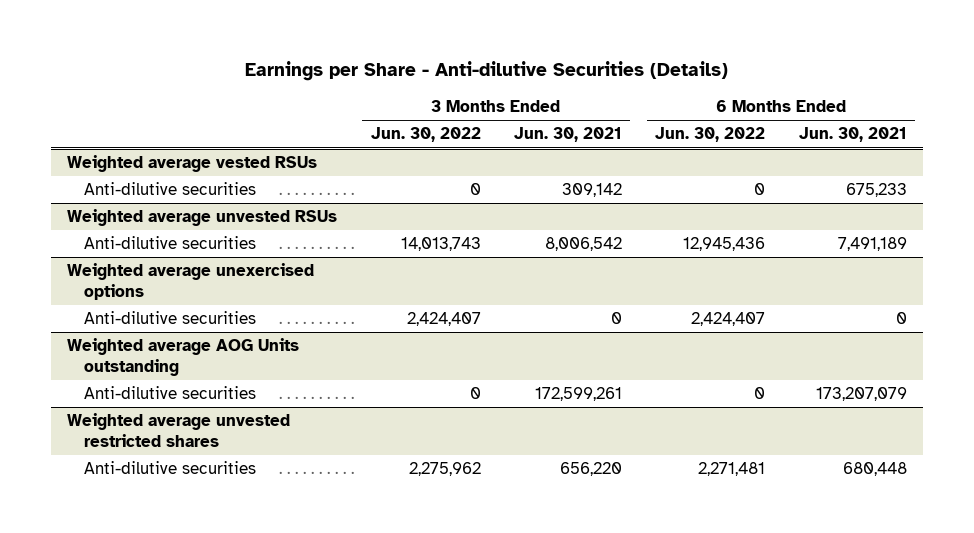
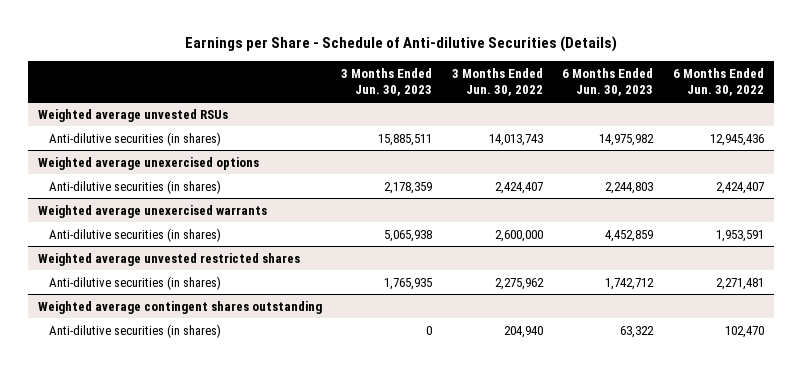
- Earnings per Share - Anti-dilutive Securities (Details)
+ Earnings per Share - Schedule of Anti-dilutive Securities (Details)
- | 3 Months Ended Jun. 30, 2022 | 3 Months Ended Jun. 30, 2021 | 6 Months Ended Jun. 30, 2022 | 6 Months Ended Jun. 30, 2021
+ | 3 Months Ended Jun. 30, 2023 | 3 Months Ended Jun. 30, 2022 | 6 Months Ended Jun. 30, 2023 | 6 Months Ended Jun. 30, 2022
- Weighted average vested RSUs
- Anti-dilutive securities | 0 | 309,142 | 0 | 675,233
@ Weighted average unvested RSUs
- Anti-dilutive securities | 14,013,743 | 8,006,542 | 12,945,436 | 7,491,189
+ Anti-dilutive securities (in shares) | 15,885,511 | 14,013,743 | 14,975,982 | 12,945,436
@ Weighted average unexercised options
- Anti-dilutive securities | 2,424,407 | 0 | 2,424,407 | 0
- Weighted average AOG Units outstanding
- Anti-dilutive securities | 0 | 172,599,261 | 0 | 173,207,079
@ Weighted average unexercised options
+ Anti-dilutive securities (in shares) | 2,178,359 | 2,424,407 | 2,244,803 | 2,424,407
+ Weighted average unexercised warrants
+ Anti-dilutive securities (in shares) | 5,065,938 | 2,600,000 | 4,452,859 | 1,953,591
@ Weighted average unvested restricted shares
- Anti-dilutive securities | 2,275,962 | 656,220 | 2,271,481 | 680,448
+ Anti-dilutive securities (in shares) | 1,765,935 | 2,275,962 | 1,742,712 | 2,271,481
+ Weighted average contingent shares outstanding
+ Anti-dilutive securities (in shares) | 0 | 204,940 | 63,322 | 102,470

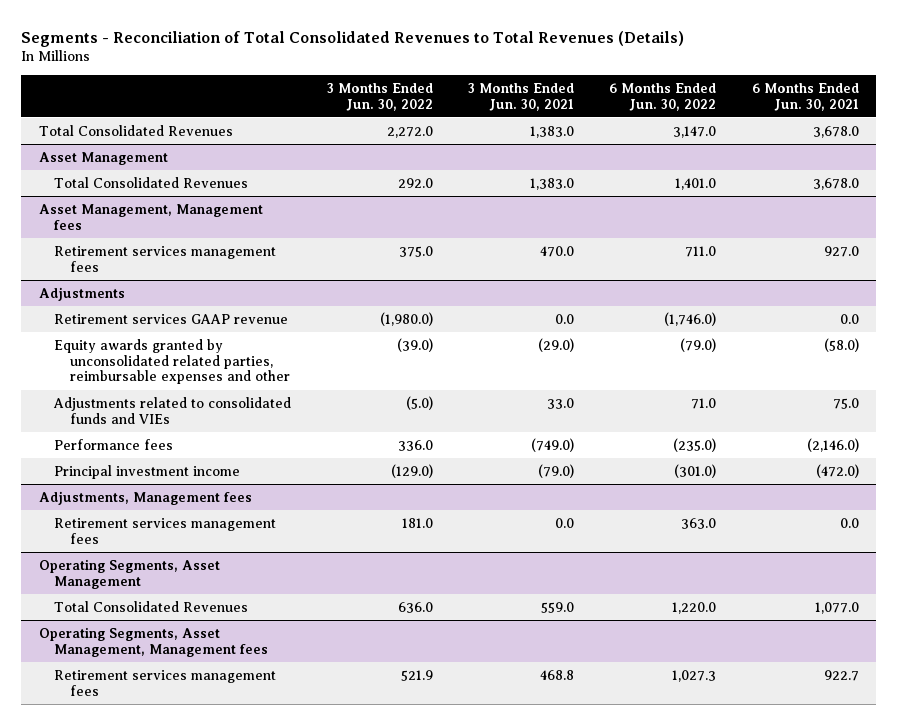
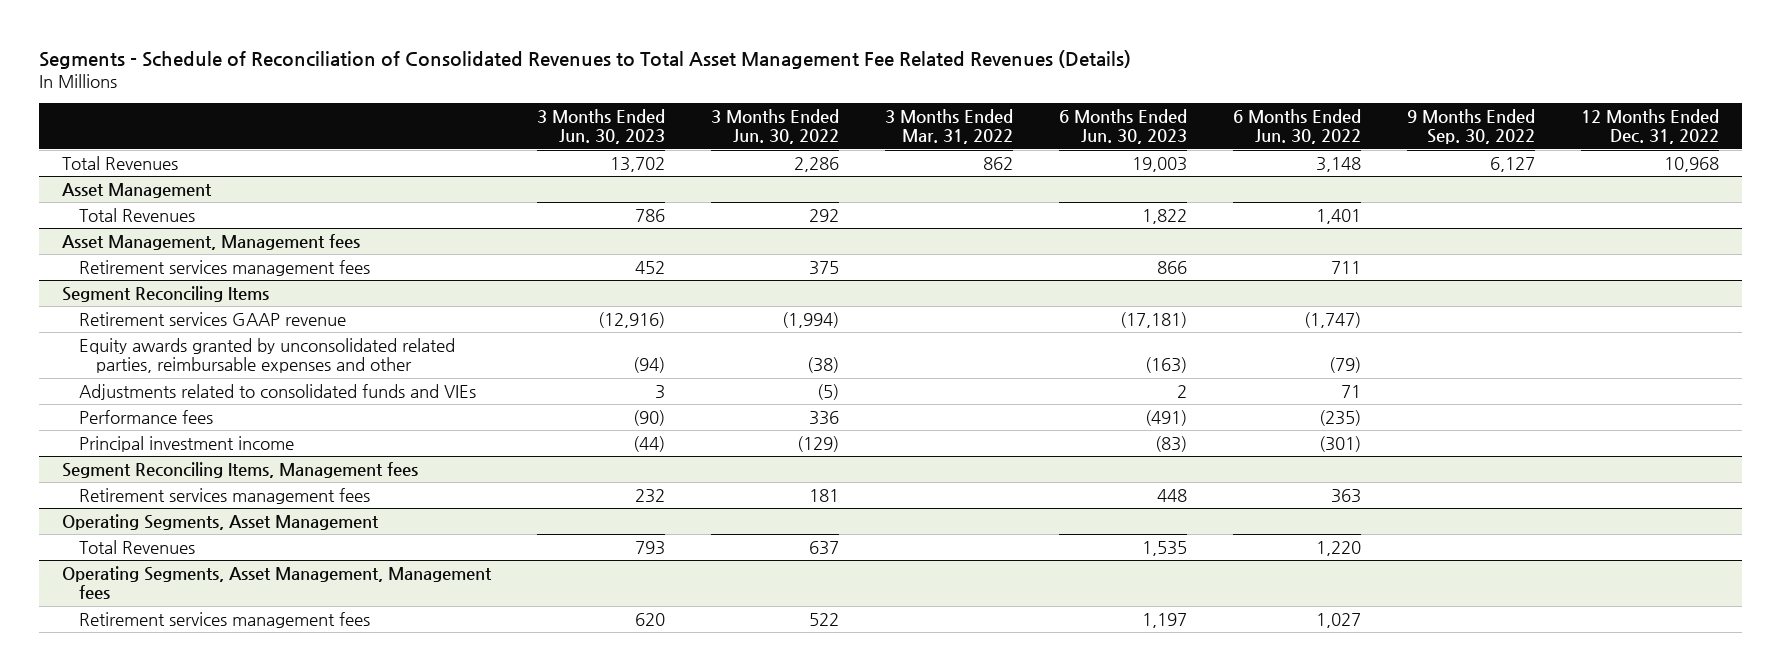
- Segments - Reconciliation of Total Consolidated Revenues to Total Revenues (Details)
+ Segments - Schedule of Reconciliation of Consolidated Revenues to Total Asset Management Fee Related Revenues (Details)
- | 3 Months Ended Jun. 30, 2022 | 3 Months Ended Jun. 30, 2021 | 6 Months Ended Jun. 30, 2022 | 6 Months Ended Jun. 30, 2021
+ | 3 Months Ended Jun. 30, 2023 | 3 Months Ended Jun. 30, 2022 | 3 Months Ended Mar. 31, 2022 | 6 Months Ended Jun. 30, 2023 | 6 Months Ended Jun. 30, 2022 | 9 Months Ended Sep. 30, 2022 | 12 Months Ended Dec. 31, 2022
- Total Consolidated Revenues | 2,272.0 | 1,383.0 | 3,147.0 | 3,678.0
+ Total Revenues | 13,702 | 2,286 | 862 | 19,003 | 3,148 | 6,127 | 10,968
@ Asset Management
- Total Consolidated Revenues | 292.0 | 1,383.0 | 1,401.0 | 3,678.0
+ Total Revenues | 786 | 292 | | 1,822 | 1,401 | |
@ Asset Management, Management fees
- Retirement services management fees | 375.0 | 470.0 | 711.0 | 927.0
- Adjustments
- Retirement services GAAP revenue | (1,980.0) | 0.0 | (1,746.0) | 0.0
- Equity awards granted by unconsolidated related parties, reimbursable expenses and other | (39.0) | (29.0) | (79.0) | (58.0)
- Adjustments related to consolidated funds and VIEs | (5.0) | 33.0 | 71.0 | 75.0
- Performance fees | 336.0 | (749.0) | (235.0) | (2,146.0)
- Principal investment income | (129.0) | (79.0) | (301.0) | (472.0)
- Adjustments, Management fees
- Retirement services management fees | 181.0 | 0.0 | 363.0 | 0.0
@ Asset Management, Management fees
+ Retirement services management fees | 452 | 375 | | 866 | 711 | |
+ Segment Reconciling Items
+ Retirement services GAAP revenue | (12,916) | (1,994) | | (17,181) | (1,747) | |
+ Equity awards granted by unconsolidated related parties, reimbursable expenses and other | (94) | (38) | | (163) | (79) | |
+ Adjustments related to consolidated funds and VIEs | 3 | (5) | | 2 | 71 | |
+ Performance fees | (90) | 336 | | (491) | (235) | |
+ Principal investment income | (44) | (129) | | (83) | (301) | |
+ Segment Reconciling Items, Management fees
+ Retirement services management fees | 232 | 181 | | 448 | 363 | |
@ Operating Segments, Asset Management
- Total Consolidated Revenues | 636.0 | 559.0 | 1,220.0 | 1,077.0
+ Total Revenues | 793 | 637 | | 1,535 | 1,220 | |
@ Operating Segments, Asset Management, Management fees
- Retirement services management fees | 521.9 | 468.8 | 1,027.3 | 922.7
+ Retirement services management fees | 620 | 522 | | 1,197 | 1,027 | |

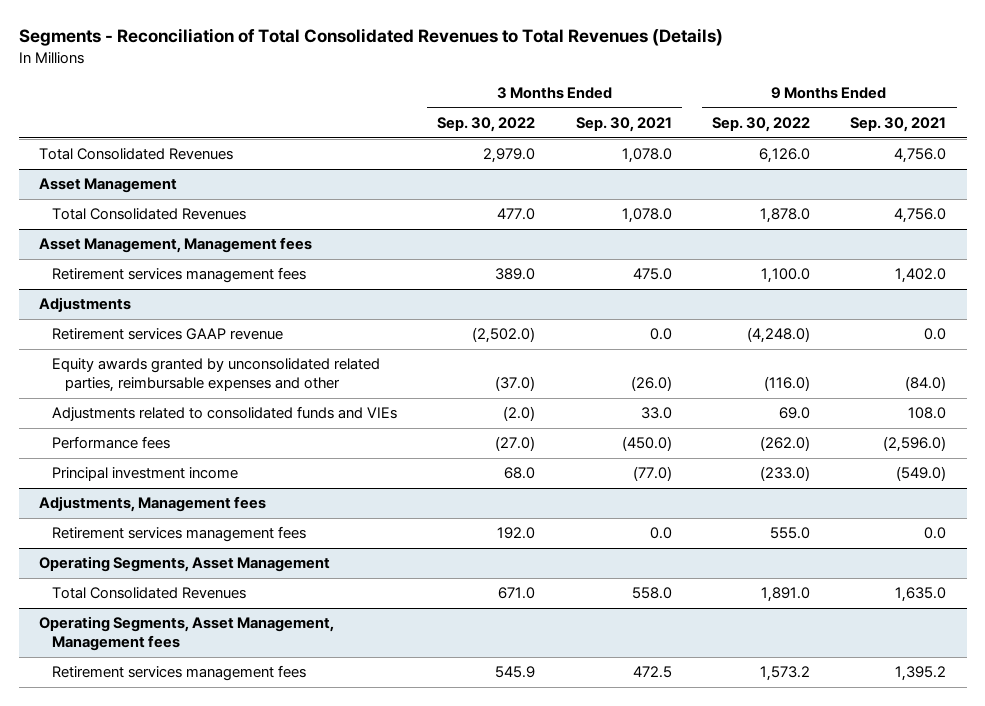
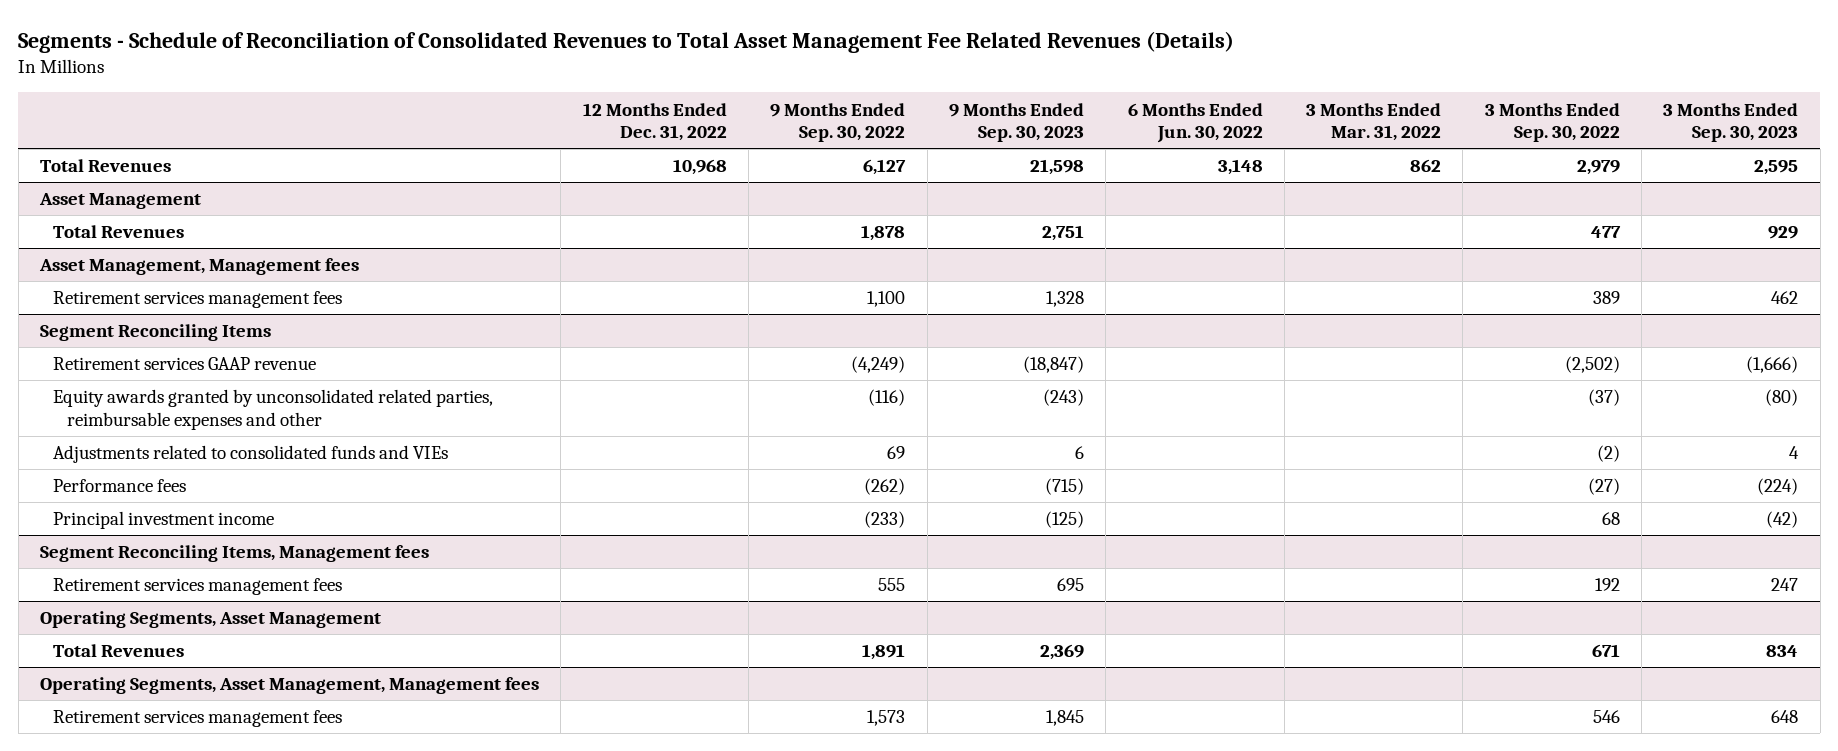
- Segments - Reconciliation of Total Consolidated Revenues to Total Revenues (Details)
+ Segments - Schedule of Reconciliation of Consolidated Revenues to Total Asset Management Fee Related Revenues (Details)
- | 3 Months Ended Sep. 30, 2022 | 3 Months Ended Sep. 30, 2021 | 9 Months Ended Sep. 30, 2022 | 9 Months Ended Sep. 30, 2021
+ | 12 Months Ended Dec. 31, 2022 | 9 Months Ended Sep. 30, 2022 | 9 Months Ended Sep. 30, 2023 | 6 Months Ended Jun. 30, 2022 | 3 Months Ended Mar. 31, 2022 | 3 Months Ended Sep. 30, 2022 | 3 Months Ended Sep. 30, 2023
- Total Consolidated Revenues | 2,979.0 | 1,078.0 | 6,126.0 | 4,756.0
+ Total Revenues | 10,968 | 6,127 | 21,598 | 3,148 | 862 | 2,979 | 2,595
@ Asset Management
- Total Consolidated Revenues | 477.0 | 1,078.0 | 1,878.0 | 4,756.0
+ Total Revenues | | 1,878 | 2,751 | | | 477 | 929
@ Asset Management, Management fees
- Retirement services management fees | 389.0 | 475.0 | 1,100.0 | 1,402.0
- Adjustments
- Retirement services GAAP revenue | (2,502.0) | 0.0 | (4,248.0) | 0.0
- Equity awards granted by unconsolidated related parties, reimbursable expenses and other | (37.0) | (26.0) | (116.0) | (84.0)
- Adjustments related to consolidated funds and VIEs | (2.0) | 33.0 | 69.0 | 108.0
- Performance fees | (27.0) | (450.0) | (262.0) | (2,596.0)
- Principal investment income | 68.0 | (77.0) | (233.0) | (549.0)
- Adjustments, Management fees
- Retirement services management fees | 192.0 | 0.0 | 555.0 | 0.0
@ Asset Management, Management fees
+ Retirement services management fees | | 1,100 | 1,328 | | | 389 | 462
+ Segment Reconciling Items
+ Retirement services GAAP revenue | | (4,249) | (18,847) | | | (2,502) | (1,666)
+ Equity awards granted by unconsolidated related parties, reimbursable expenses and other | | (116) | (243) | | | (37) | (80)
+ Adjustments related to consolidated funds and VIEs | | 69 | 6 | | | (2) | 4
+ Performance fees | | (262) | (715) | | | (27) | (224)
+ Principal investment income | | (233) | (125) | | | 68 | (42)
+ Segment Reconciling Items, Management fees
+ Retirement services management fees | | 555 | 695 | | | 192 | 247
@ Operating Segments, Asset Management
- Total Consolidated Revenues | 671.0 | 558.0 | 1,891.0 | 1,635.0
+ Total Revenues | | 1,891 | 2,369 | | | 671 | 834
@ Operating Segments, Asset Management, Management fees
- Retirement services management fees | 545.9 | 472.5 | 1,573.2 | 1,395.2
+ Retirement services management fees | | 1,573 | 1,845 | | | 546 | 648

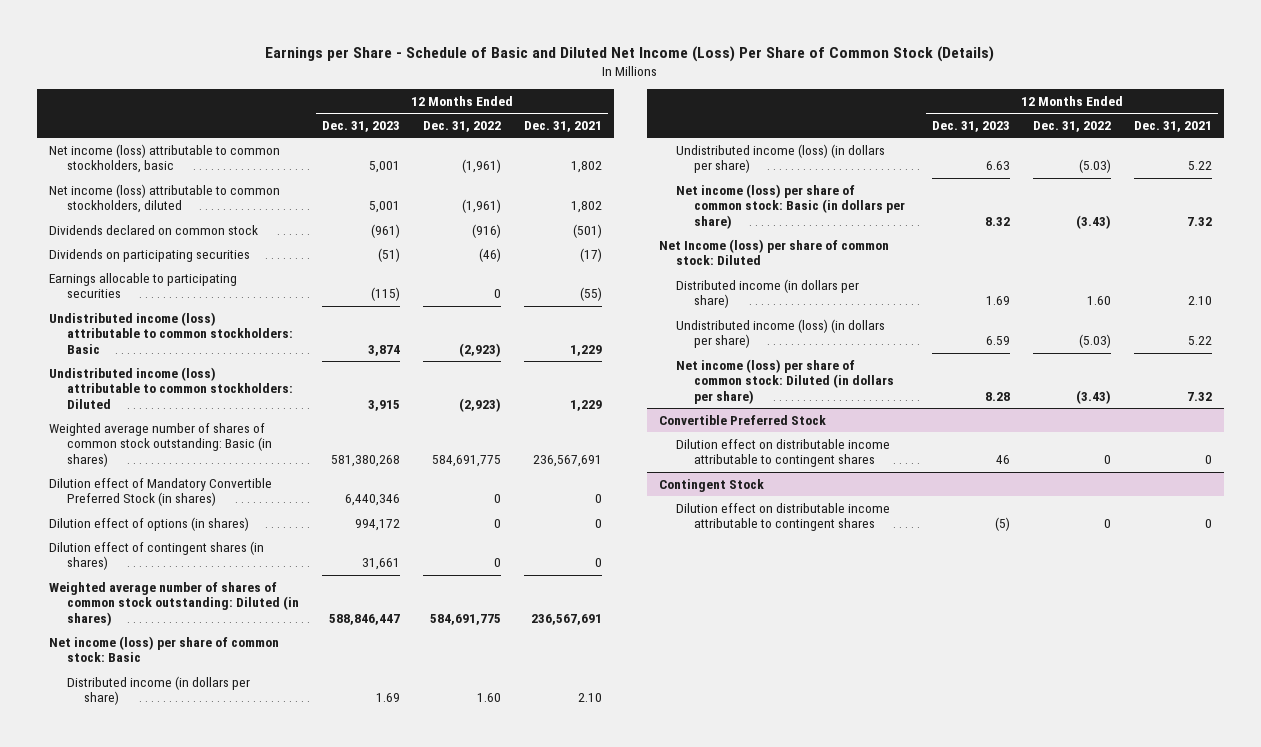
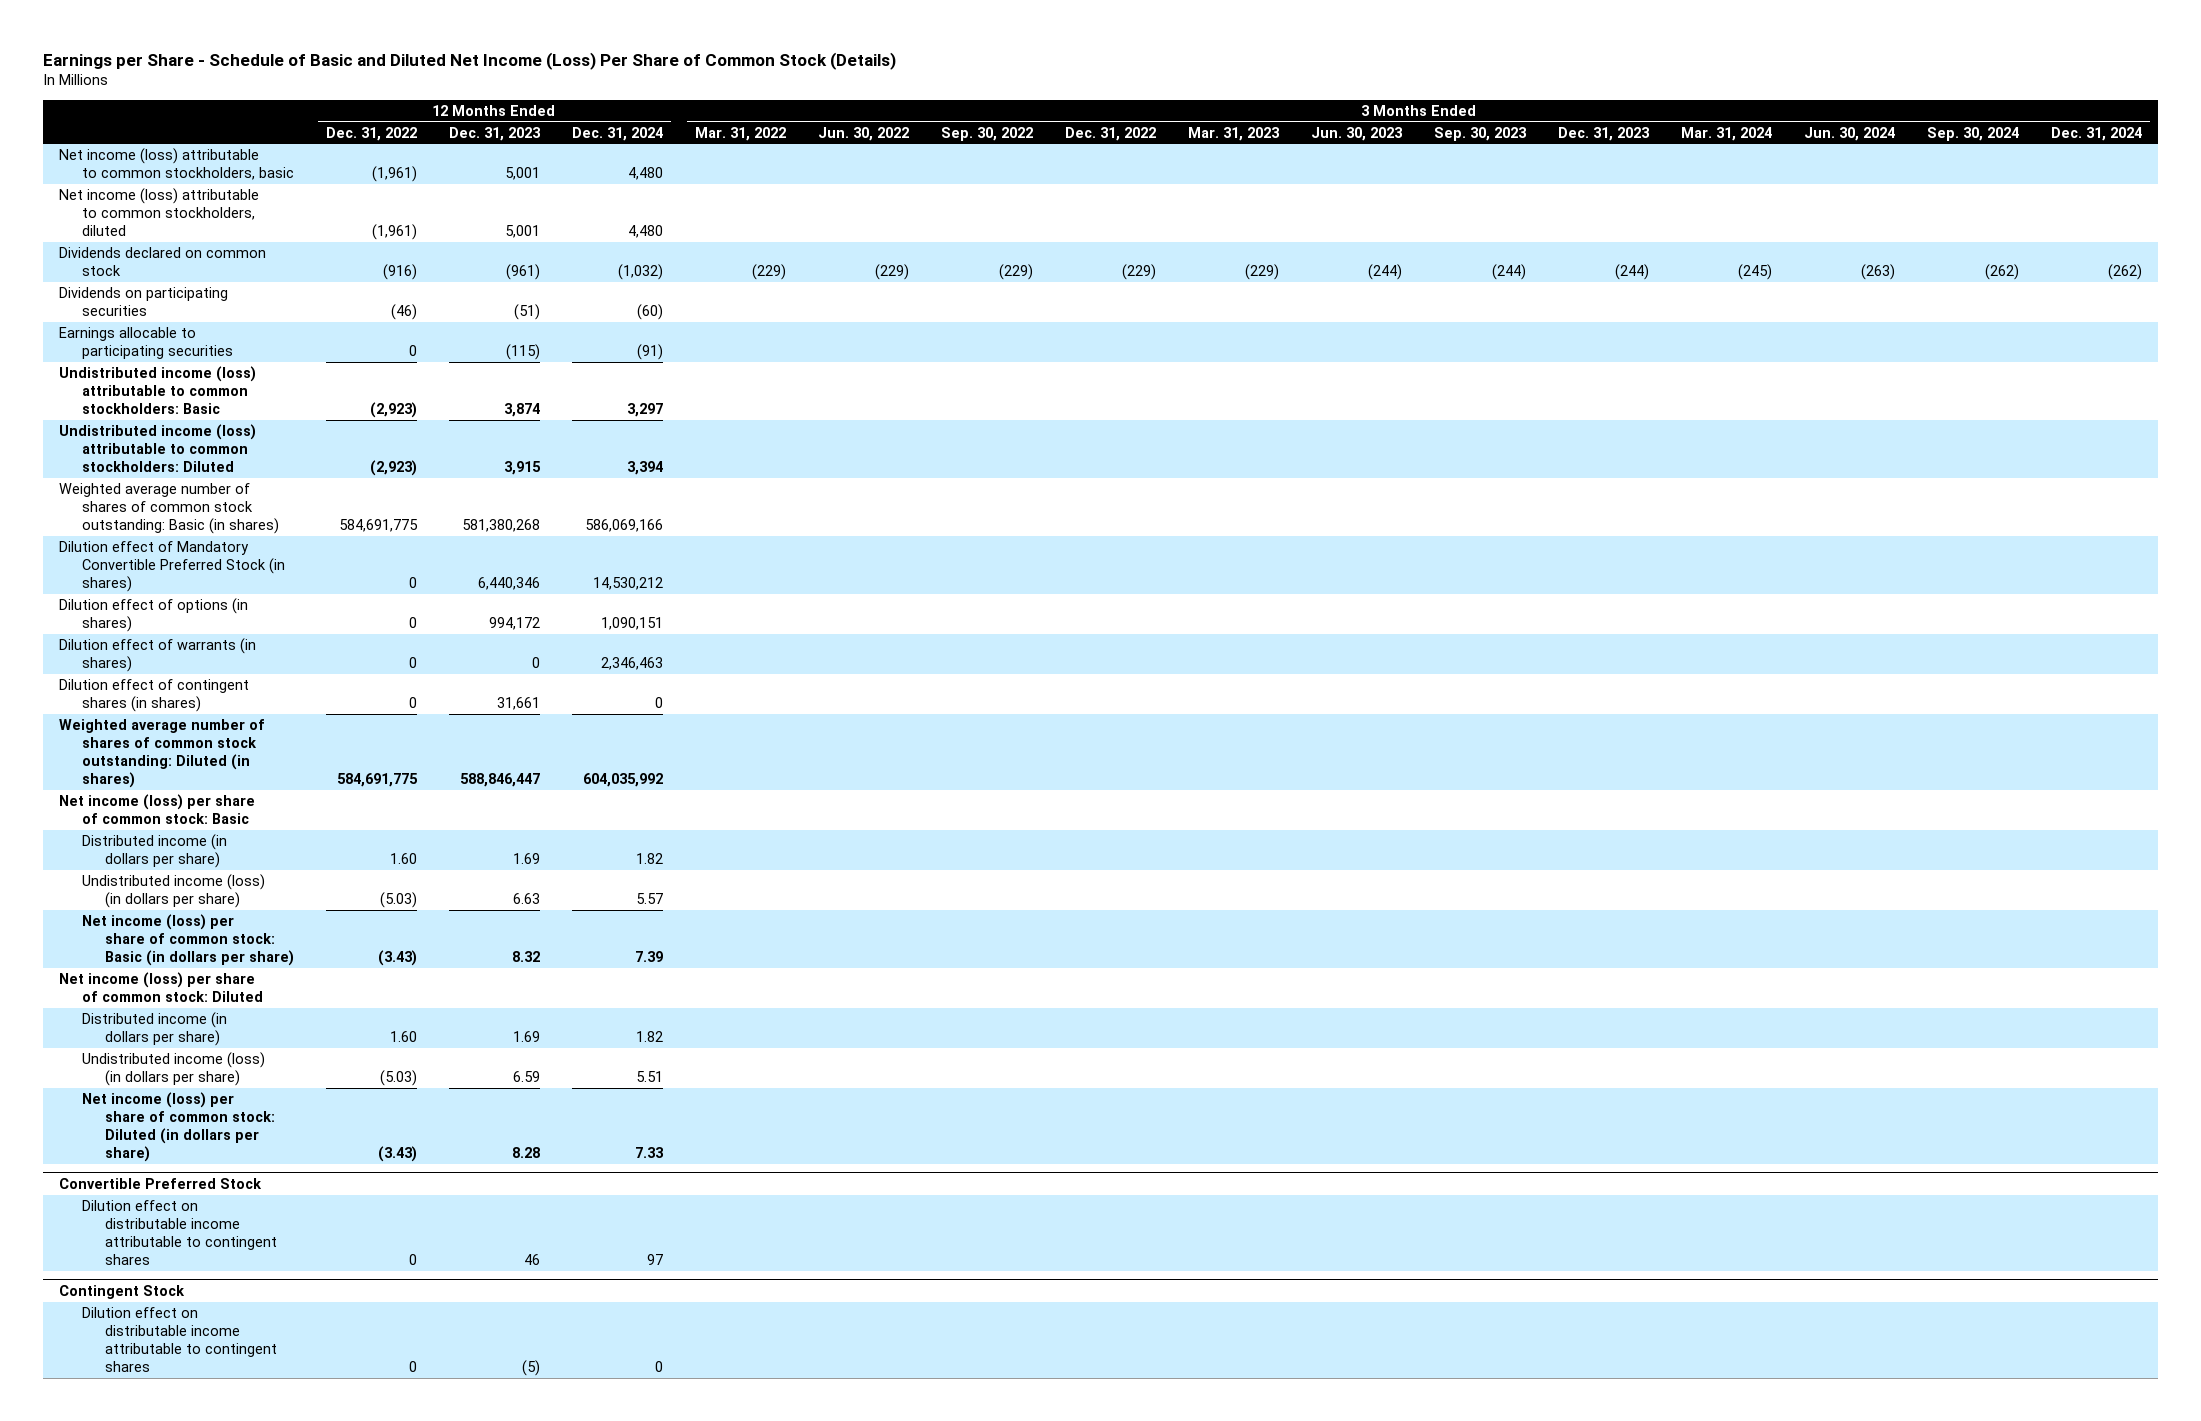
- | 12 Months Ended Dec. 31, 2023 | 12 Months Ended Dec. 31, 2022 | 12 Months Ended Dec. 31, 2021
+ | 12 Months Ended Dec. 31, 2022 | 12 Months Ended Dec. 31, 2023 | 12 Months Ended Dec. 31, 2024 | 3 Months Ended Mar. 31, 2022 | 3 Months Ended Jun. 30, 2022 | 3 Months Ended Sep. 30, 2022 | 3 Months Ended Dec. 31, 2022 | 3 Months Ended Mar. 31, 2023 | 3 Months Ended Jun. 30, 2023 | 3 Months Ended Sep. 30, 2023 | 3 Months Ended Dec. 31, 2023 | 3 Months Ended Mar. 31, 2024 | 3 Months Ended Jun. 30, 2024 | 3 Months Ended Sep. 30, 2024 | 3 Months Ended Dec. 31, 2024
+ Dilution effect of warrants (in shares) | 0 | 0 | 2,346,463 | | | | | | | | | | | |
- Net Income (loss) per share of common stock: Diluted
+ Net income (loss) per share of common stock: Diluted

